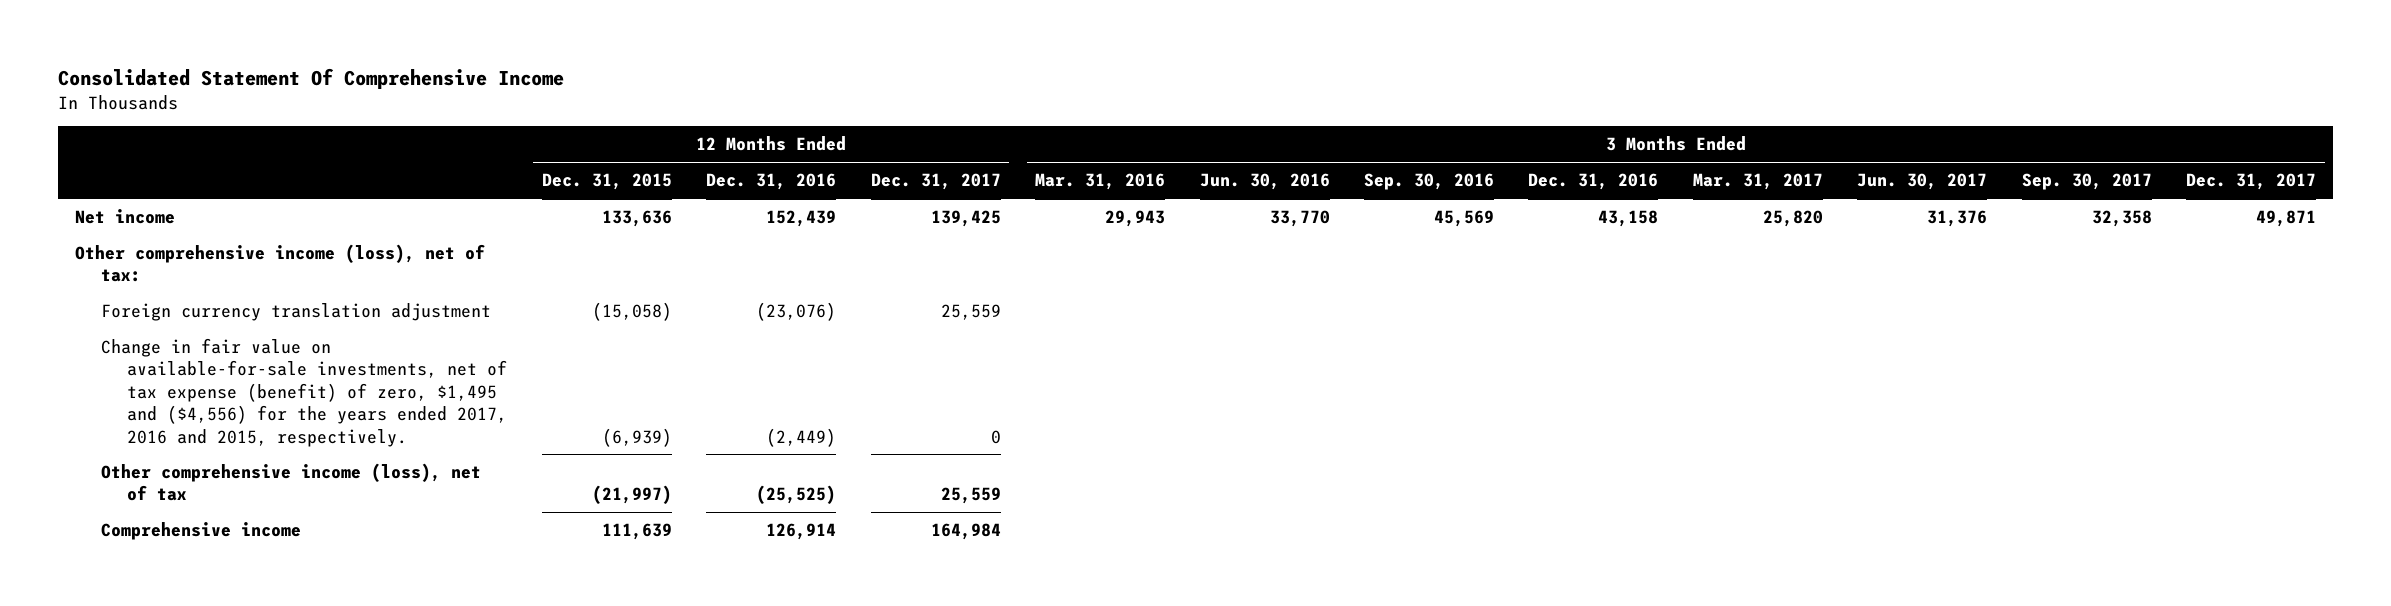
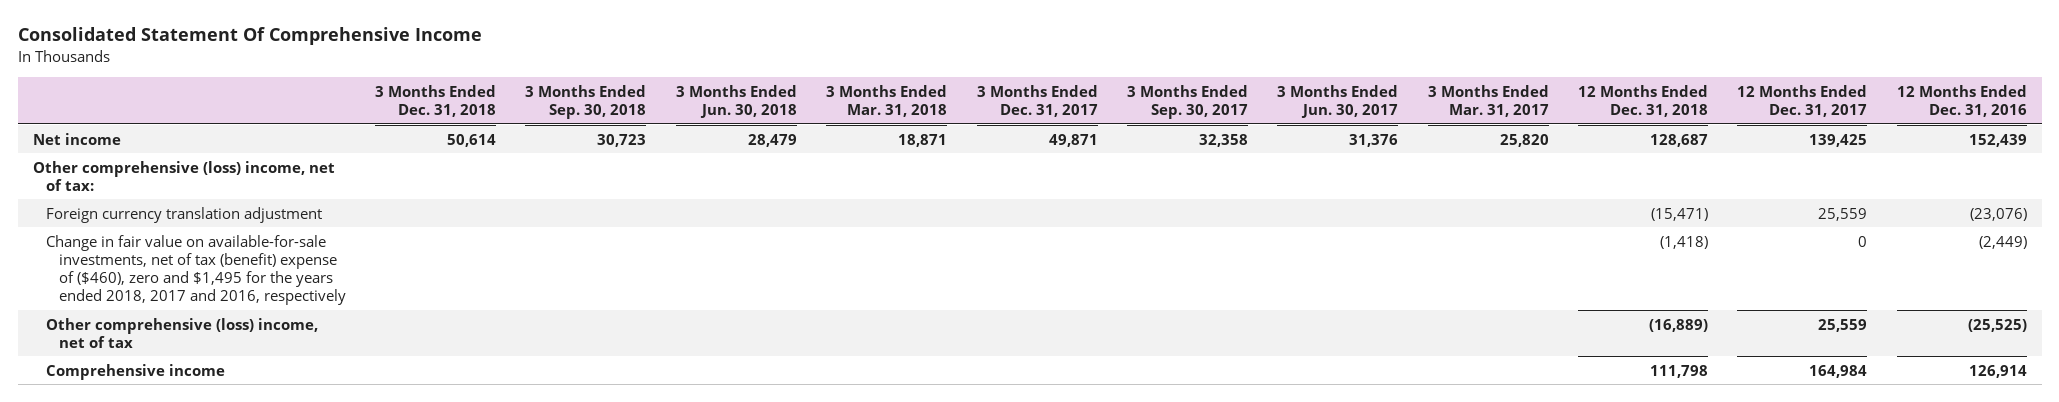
- | 12 Months Ended Dec. 31, 2015 | 12 Months Ended Dec. 31, 2016 | 12 Months Ended Dec. 31, 2017 | 3 Months Ended Mar. 31, 2016 | 3 Months Ended Jun. 30, 2016 | 3 Months Ended Sep. 30, 2016 | 3 Months Ended Dec. 31, 2016 | 3 Months Ended Mar. 31, 2017 | 3 Months Ended Jun. 30, 2017 | 3 Months Ended Sep. 30, 2017 | 3 Months Ended Dec. 31, 2017
+ | 3 Months Ended Dec. 31, 2018 | 3 Months Ended Sep. 30, 2018 | 3 Months Ended Jun. 30, 2018 | 3 Months Ended Mar. 31, 2018 | 3 Months Ended Dec. 31, 2017 | 3 Months Ended Sep. 30, 2017 | 3 Months Ended Jun. 30, 2017 | 3 Months Ended Mar. 31, 2017 | 12 Months Ended Dec. 31, 2018 | 12 Months Ended Dec. 31, 2017 | 12 Months Ended Dec. 31, 2016
- Other comprehensive income (loss), net of tax:
+ Other comprehensive (loss) income, net of tax:
- Change in fair value on available-for-sale investments, net of tax expense (benefit) of zero, $1,495 and ($4,556) for the years ended 2017, 2016 and 2015, respectively. | (6,939) | (2,449) | 0 | | | | | | | |
- Other comprehensive income (loss), net of tax | (21,997) | (25,525) | 25,559 | | | | | | | |
+ Change in fair value on available-for-sale investments, net of tax (benefit) expense of ($460), zero and $1,495 for the years ended 2018, 2017 and 2016, respectively | | | | | | | | | (1,418) | 0 | (2,449)
+ Other comprehensive (loss) income, net of tax | | | | | | | | | (16,889) | 25,559 | (25,525)

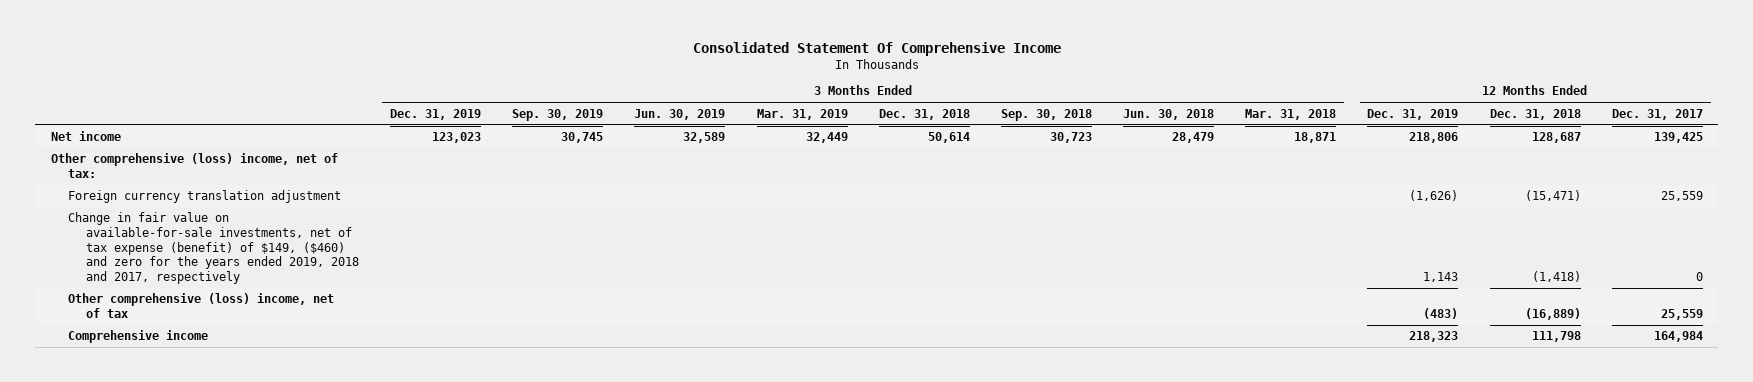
- | 3 Months Ended Dec. 31, 2018 | 3 Months Ended Sep. 30, 2018 | 3 Months Ended Jun. 30, 2018 | 3 Months Ended Mar. 31, 2018 | 3 Months Ended Dec. 31, 2017 | 3 Months Ended Sep. 30, 2017 | 3 Months Ended Jun. 30, 2017 | 3 Months Ended Mar. 31, 2017 | 12 Months Ended Dec. 31, 2018 | 12 Months Ended Dec. 31, 2017 | 12 Months Ended Dec. 31, 2016
+ | 3 Months Ended Dec. 31, 2019 | 3 Months Ended Sep. 30, 2019 | 3 Months Ended Jun. 30, 2019 | 3 Months Ended Mar. 31, 2019 | 3 Months Ended Dec. 31, 2018 | 3 Months Ended Sep. 30, 2018 | 3 Months Ended Jun. 30, 2018 | 3 Months Ended Mar. 31, 2018 | 12 Months Ended Dec. 31, 2019 | 12 Months Ended Dec. 31, 2018 | 12 Months Ended Dec. 31, 2017
- Change in fair value on available-for-sale investments, net of tax (benefit) expense of ($460), zero and $1,495 for the years ended 2018, 2017 and 2016, respectively | | | | | | | | | (1,418) | 0 | (2,449)
+ Change in fair value on available-for-sale investments, net of tax expense (benefit) of $149, ($460) and zero for the years ended 2019, 2018 and 2017, respectively | | | | | | | | | 1,143 | (1,418) | 0

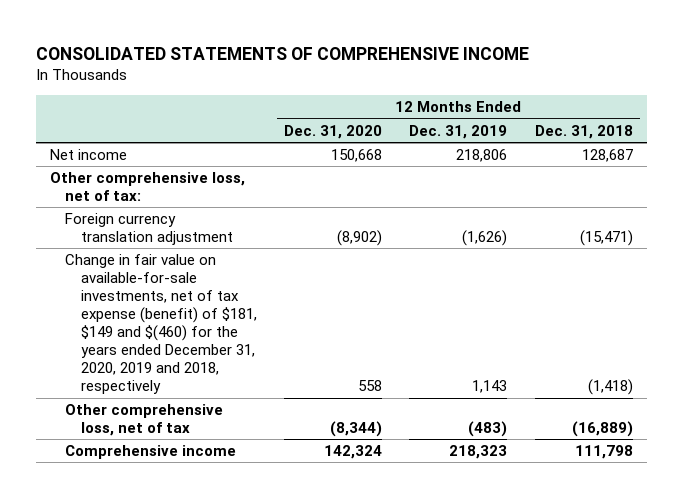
- Consolidated Statement Of Comprehensive Income
+ CONSOLIDATED STATEMENTS OF COMPREHENSIVE INCOME
- | 3 Months Ended Dec. 31, 2019 | 3 Months Ended Sep. 30, 2019 | 3 Months Ended Jun. 30, 2019 | 3 Months Ended Mar. 31, 2019 | 3 Months Ended Dec. 31, 2018 | 3 Months Ended Sep. 30, 2018 | 3 Months Ended Jun. 30, 2018 | 3 Months Ended Mar. 31, 2018 | 12 Months Ended Dec. 31, 2019 | 12 Months Ended Dec. 31, 2018 | 12 Months Ended Dec. 31, 2017
+ | 12 Months Ended Dec. 31, 2020 | 12 Months Ended Dec. 31, 2019 | 12 Months Ended Dec. 31, 2018
- Other comprehensive (loss) income, net of tax:
+ Other comprehensive loss, net of tax:
- Change in fair value on available-for-sale investments, net of tax expense (benefit) of $149, ($460) and zero for the years ended 2019, 2018 and 2017, respectively | | | | | | | | | 1,143 | (1,418) | 0
- Other comprehensive (loss) income, net of tax | | | | | | | | | (483) | (16,889) | 25,559
+ Change in fair value on available-for-sale investments, net of tax expense (benefit) of $181, $149 and $(460) for the years ended December 31, 2020, 2019 and 2018, respectively | 558 | 1,143 | (1,418)
+ Other comprehensive loss, net of tax | (8,344) | (483) | (16,889)

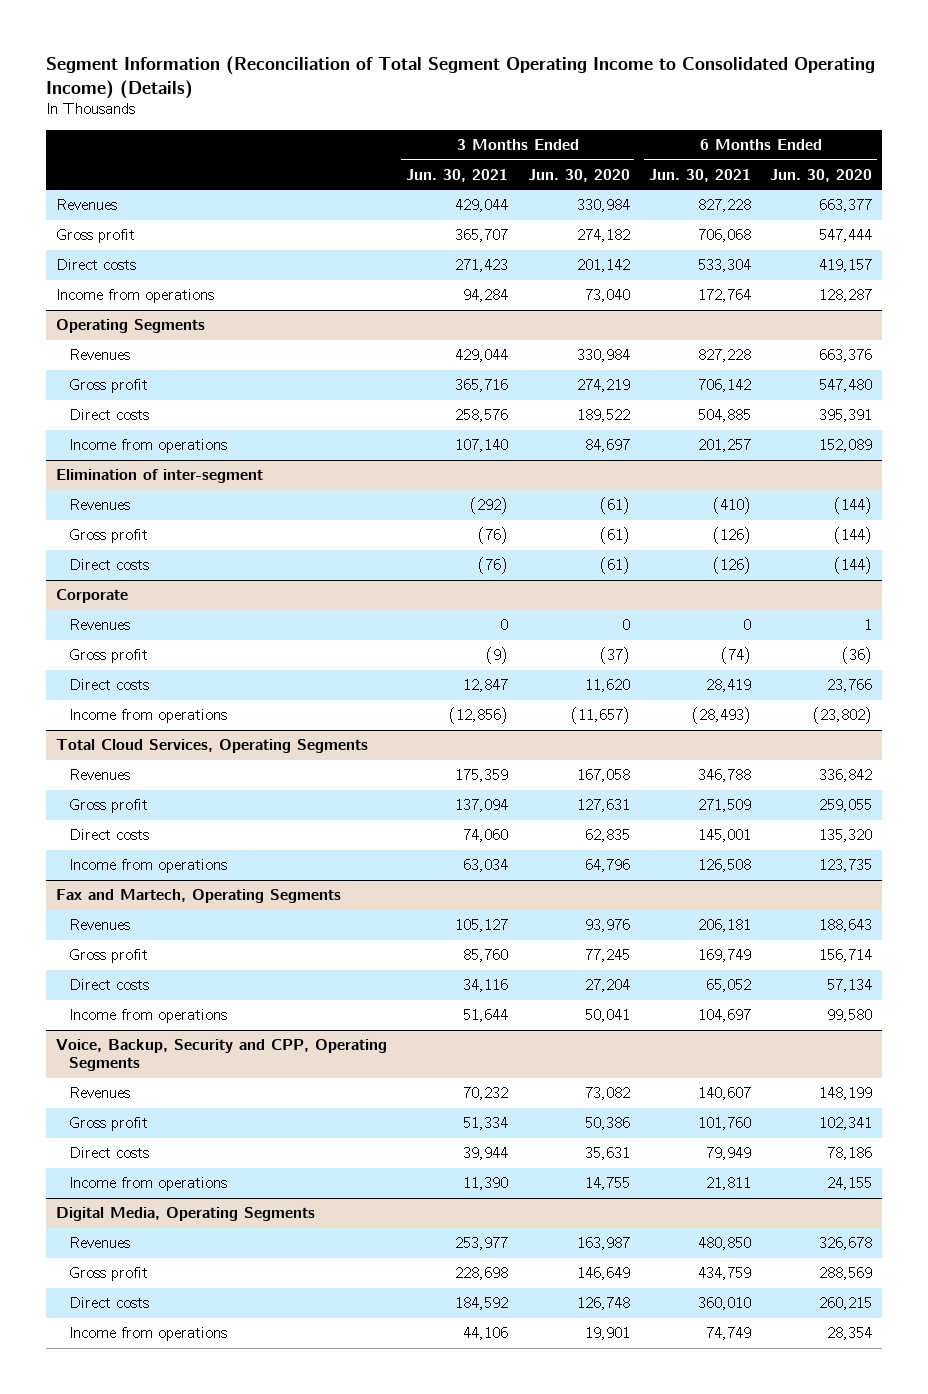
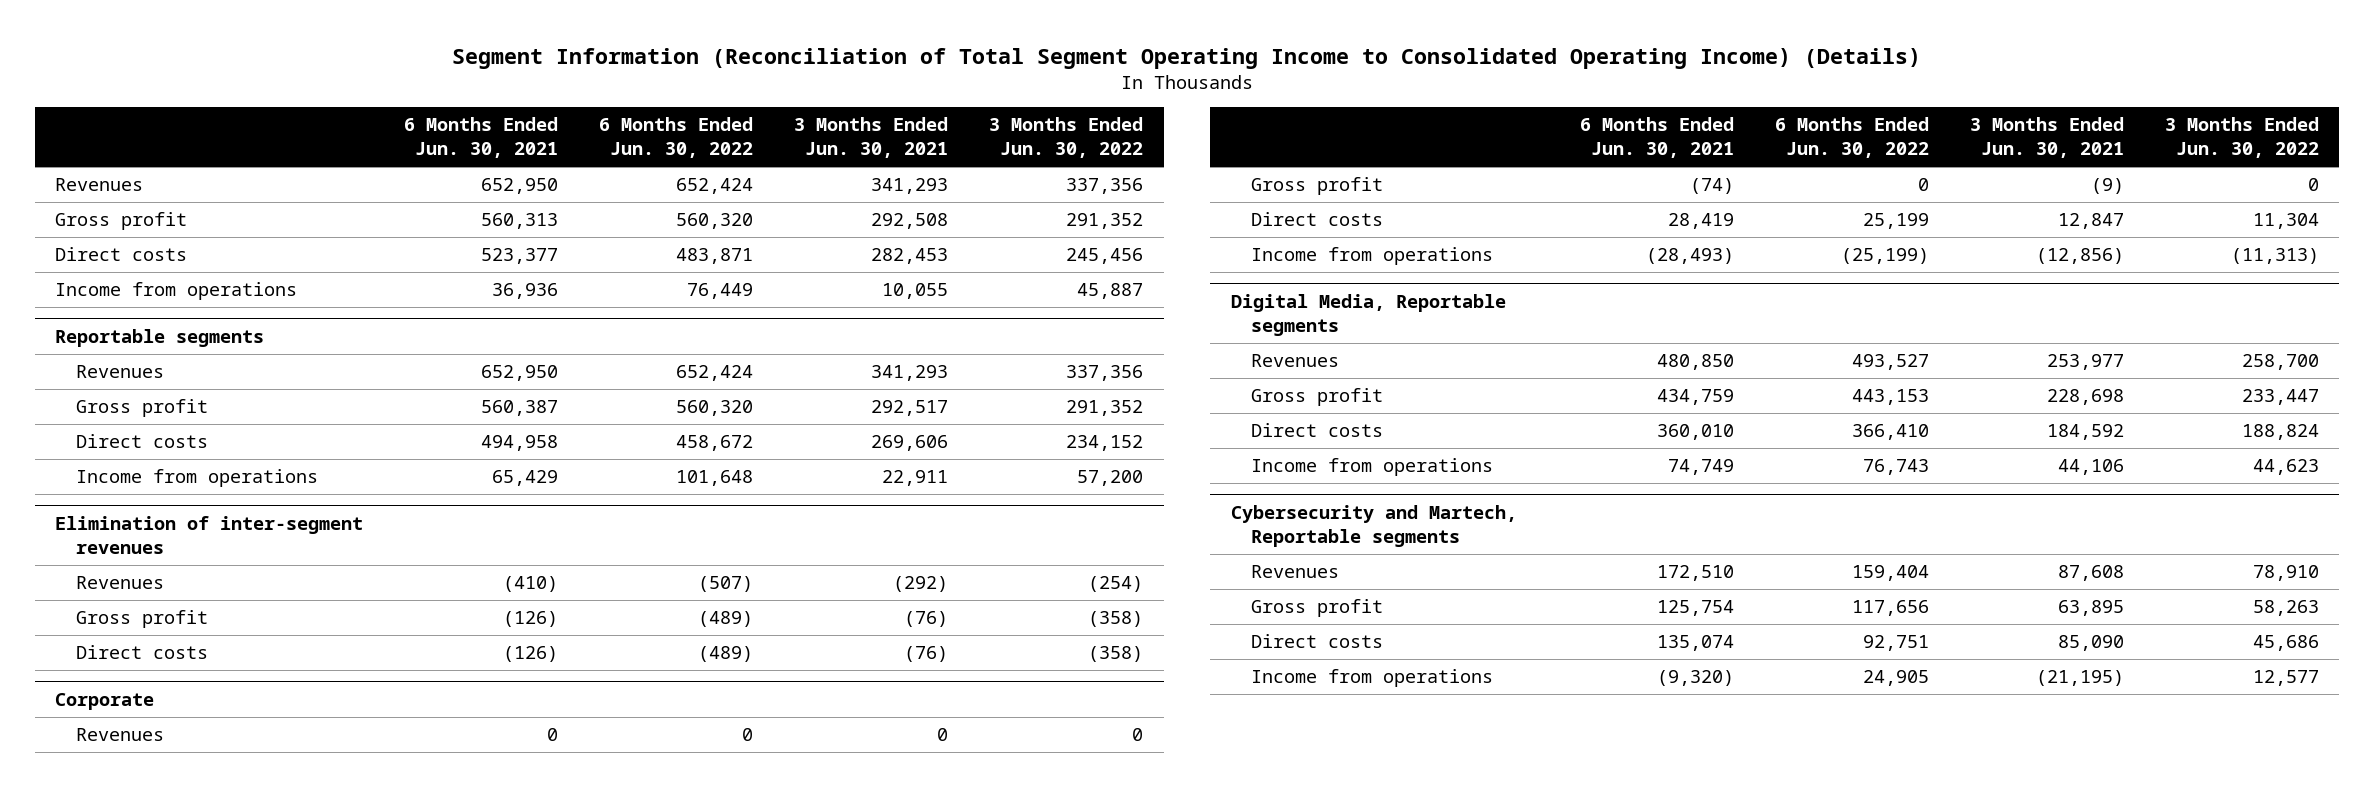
- | 3 Months Ended Jun. 30, 2021 | 3 Months Ended Jun. 30, 2020 | 6 Months Ended Jun. 30, 2021 | 6 Months Ended Jun. 30, 2020
+ | 6 Months Ended Jun. 30, 2021 | 6 Months Ended Jun. 30, 2022 | 3 Months Ended Jun. 30, 2021 | 3 Months Ended Jun. 30, 2022
- Revenues | 429,044 | 330,984 | 827,228 | 663,377
- Gross profit | 365,707 | 274,182 | 706,068 | 547,444
- Direct costs | 271,423 | 201,142 | 533,304 | 419,157
- Income from operations | 94,284 | 73,040 | 172,764 | 128,287
- Operating Segments
- Revenues | 429,044 | 330,984 | 827,228 | 663,376
- Gross profit | 365,716 | 274,219 | 706,142 | 547,480
- Direct costs | 258,576 | 189,522 | 504,885 | 395,391
- Income from operations | 107,140 | 84,697 | 201,257 | 152,089
- Elimination of inter-segment
+ Revenues | 652,950 | 652,424 | 341,293 | 337,356
+ Gross profit | 560,313 | 560,320 | 292,508 | 291,352
+ Direct costs | 523,377 | 483,871 | 282,453 | 245,456
+ Income from operations | 36,936 | 76,449 | 10,055 | 45,887
+ Reportable segments
+ Revenues | 652,950 | 652,424 | 341,293 | 337,356
+ Gross profit | 560,387 | 560,320 | 292,517 | 291,352
+ Direct costs | 494,958 | 458,672 | 269,606 | 234,152
+ Income from operations | 65,429 | 101,648 | 22,911 | 57,200
+ Elimination of inter-segment revenues
- Total Cloud Services, Operating Segments
- Revenues | 175,359 | 167,058 | 346,788 | 336,842
- Gross profit | 137,094 | 127,631 | 271,509 | 259,055
- Direct costs | 74,060 | 62,835 | 145,001 | 135,320
- Income from operations | 63,034 | 64,796 | 126,508 | 123,735
- Fax and Martech, Operating Segments
- Revenues | 105,127 | 93,976 | 206,181 | 188,643
- Gross profit | 85,760 | 77,245 | 169,749 | 156,714
- Direct costs | 34,116 | 27,204 | 65,052 | 57,134
- Income from operations | 51,644 | 50,041 | 104,697 | 99,580
- Voice, Backup, Security and CPP, Operating Segments
- Revenues | 70,232 | 73,082 | 140,607 | 148,199
- Gross profit | 51,334 | 50,386 | 101,760 | 102,341
- Direct costs | 39,944 | 35,631 | 79,949 | 78,186
- Income from operations | 11,390 | 14,755 | 21,811 | 24,155
- Digital Media, Operating Segments
+ Digital Media, Reportable segments
+ Cybersecurity and Martech, Reportable segments
+ Revenues | 172,510 | 159,404 | 87,608 | 78,910
+ Gross profit | 125,754 | 117,656 | 63,895 | 58,263
+ Direct costs | 135,074 | 92,751 | 85,090 | 45,686
+ Income from operations | (9,320) | 24,905 | (21,195) | 12,577

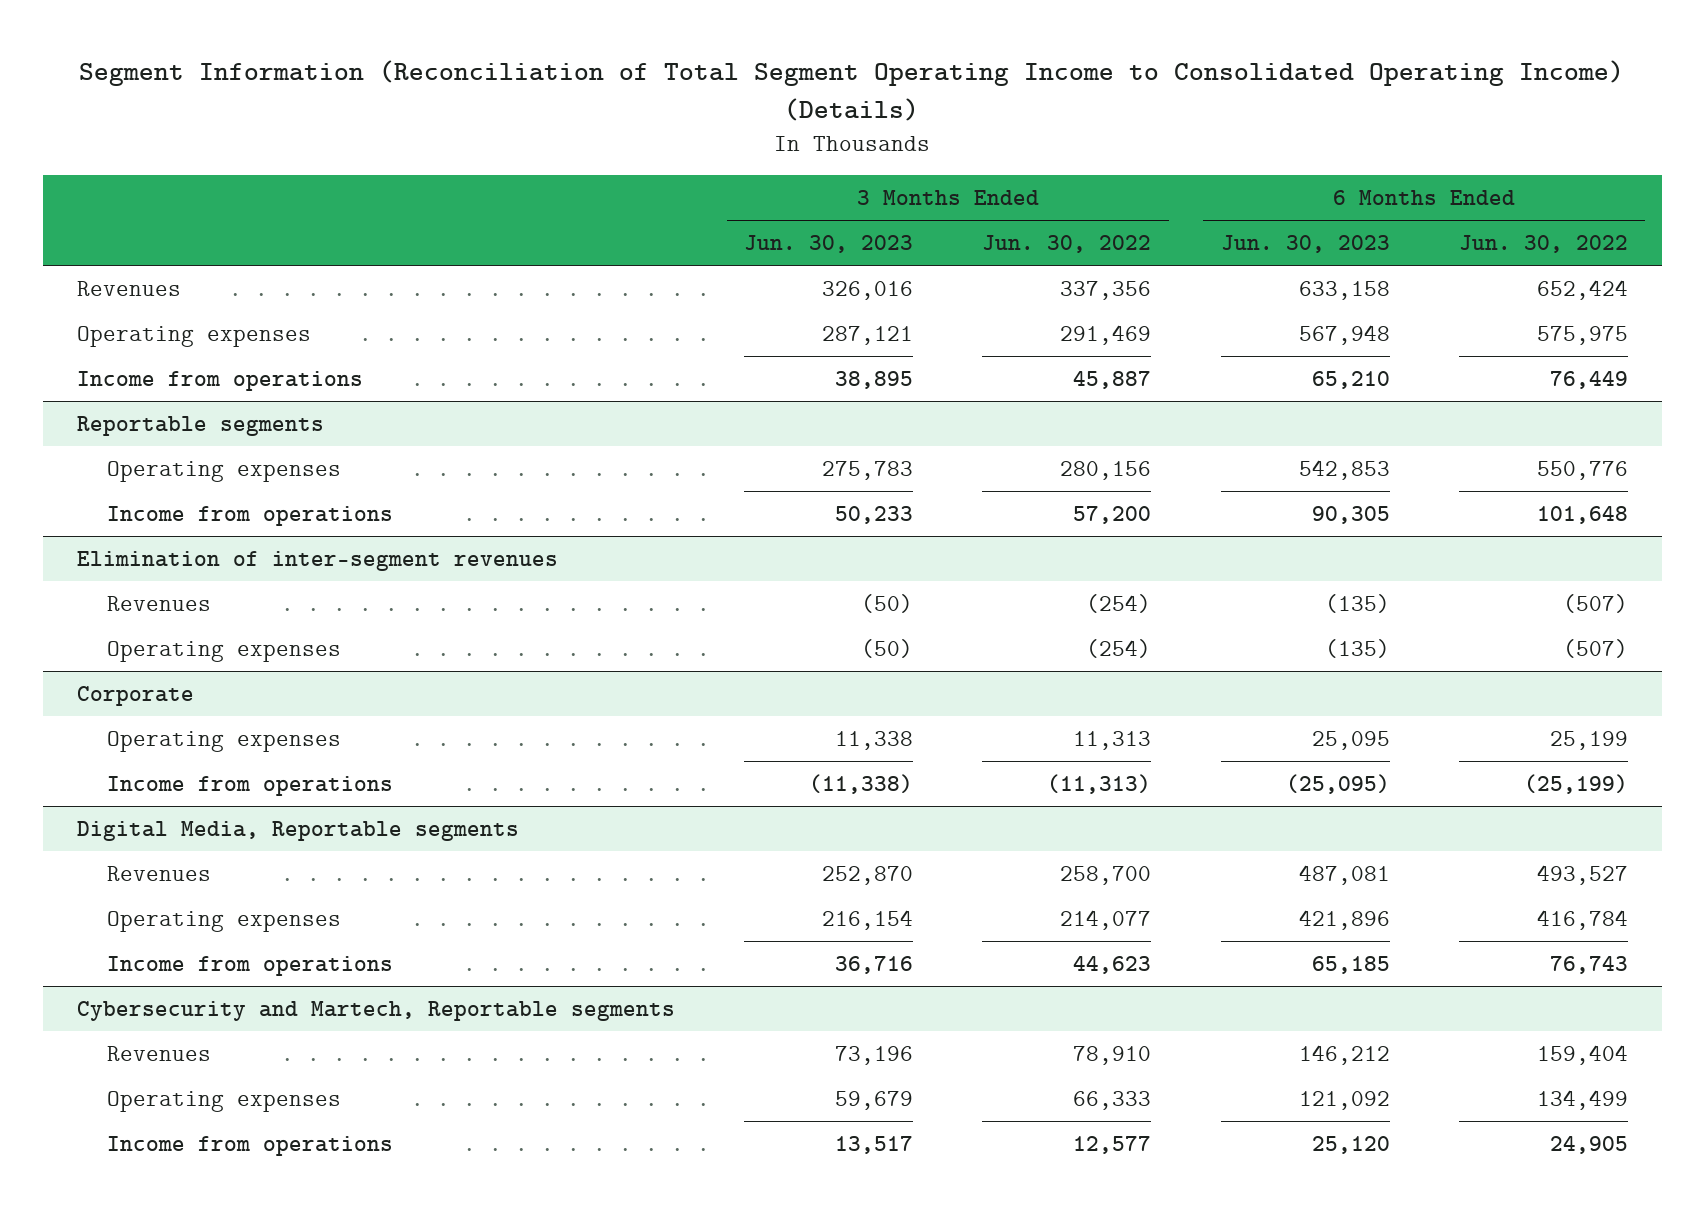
- | 6 Months Ended Jun. 30, 2021 | 6 Months Ended Jun. 30, 2022 | 3 Months Ended Jun. 30, 2021 | 3 Months Ended Jun. 30, 2022
+ | 3 Months Ended Jun. 30, 2023 | 3 Months Ended Jun. 30, 2022 | 6 Months Ended Jun. 30, 2023 | 6 Months Ended Jun. 30, 2022
- Gross profit | 560,313 | 560,320 | 292,508 | 291,352
- Direct costs | 523,377 | 483,871 | 282,453 | 245,456
+ Operating expenses | 287,121 | 291,469 | 567,948 | 575,975
@ Reportable segments
- Revenues | 652,950 | 652,424 | 341,293 | 337,356
- Gross profit | 560,387 | 560,320 | 292,517 | 291,352
- Direct costs | 494,958 | 458,672 | 269,606 | 234,152
+ Operating expenses | 275,783 | 280,156 | 542,853 | 550,776
@ Elimination of inter-segment revenues
- Gross profit | (126) | (489) | (76) | (358)
- Direct costs | (126) | (489) | (76) | (358)
+ Operating expenses | (50) | (254) | (135) | (507)
@ Corporate
- Revenues | 0 | 0 | 0 | 0
- Gross profit | (74) | 0 | (9) | 0
- Direct costs | 28,419 | 25,199 | 12,847 | 11,304
+ Operating expenses | 11,338 | 11,313 | 25,095 | 25,199
@ Digital Media, Reportable segments
- Gross profit | 434,759 | 443,153 | 228,698 | 233,447
- Direct costs | 360,010 | 366,410 | 184,592 | 188,824
+ Operating expenses | 216,154 | 214,077 | 421,896 | 416,784
@ Cybersecurity and Martech, Reportable segments
- Gross profit | 125,754 | 117,656 | 63,895 | 58,263
- Direct costs | 135,074 | 92,751 | 85,090 | 45,686
+ Operating expenses | 59,679 | 66,333 | 121,092 | 134,499

